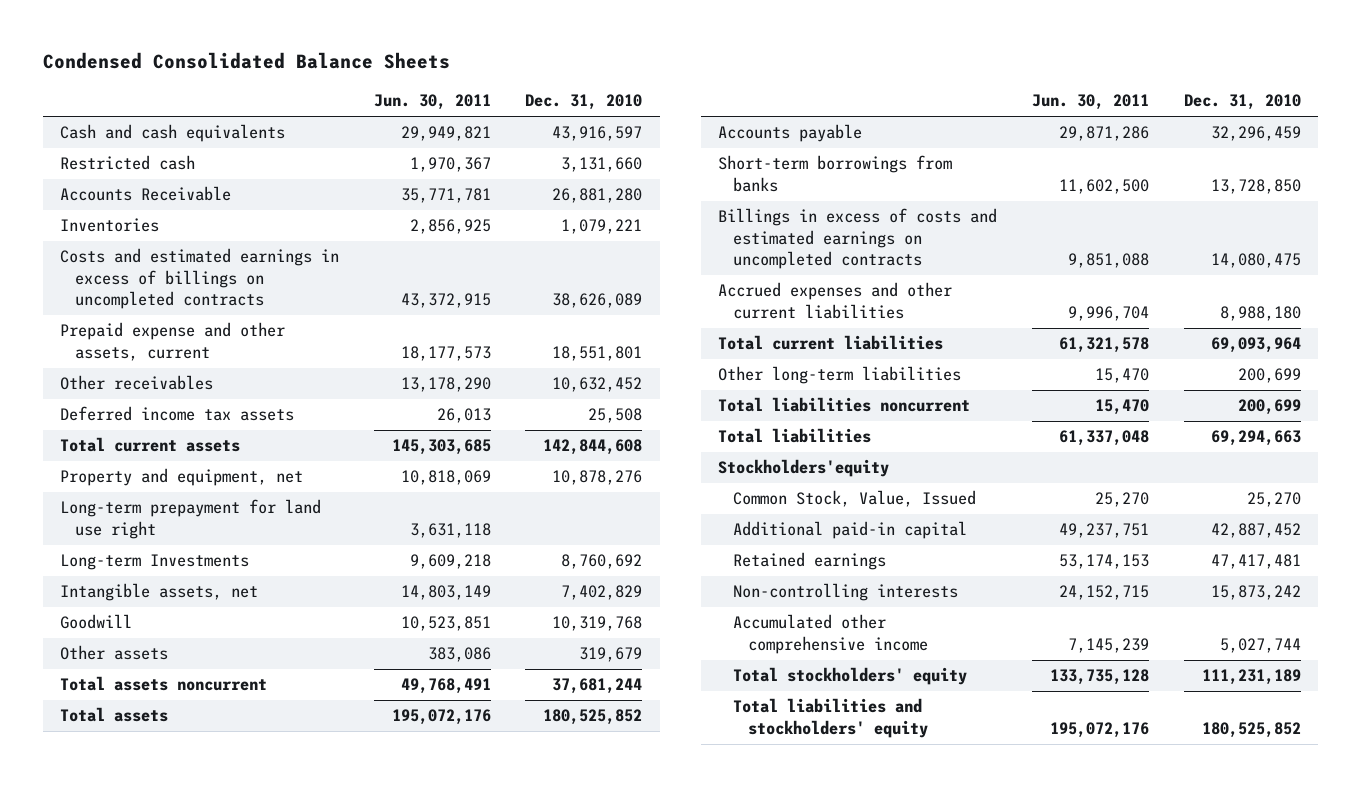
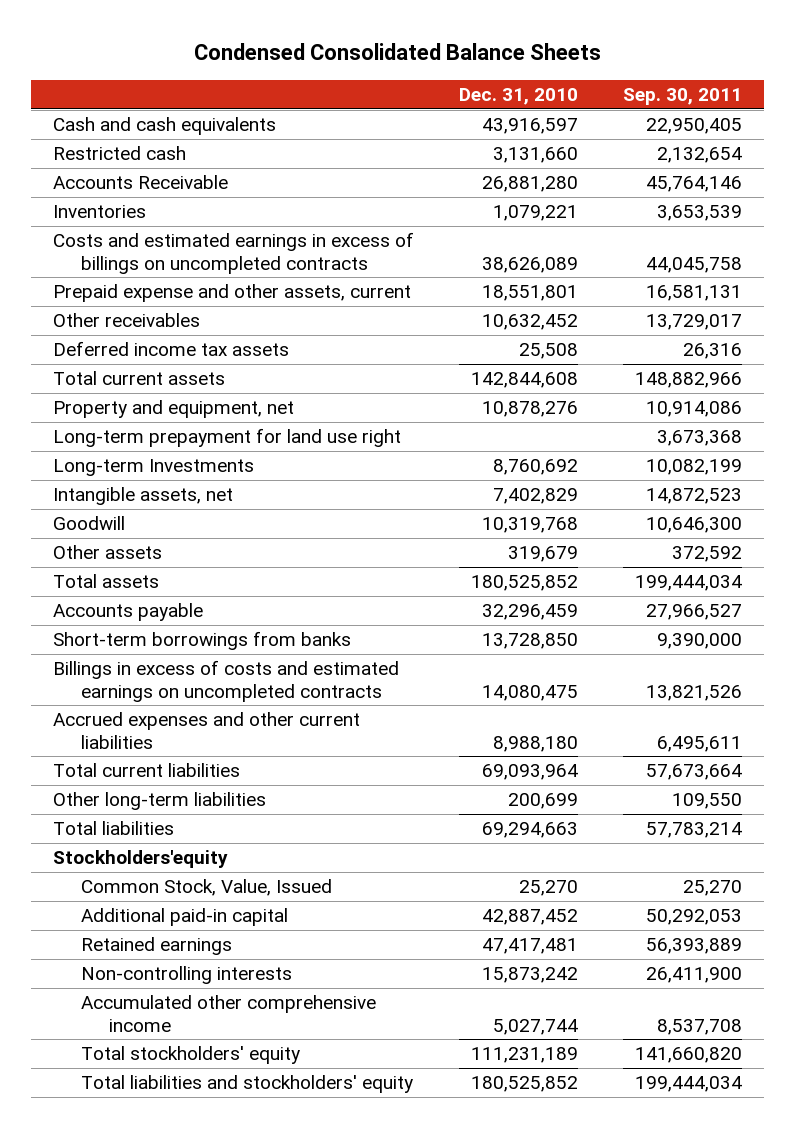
- | Jun. 30, 2011 | Dec. 31, 2010
+ | Dec. 31, 2010 | Sep. 30, 2011
- Total assets noncurrent | 49,768,491 | 37,681,244
- Total liabilities noncurrent | 15,470 | 200,699

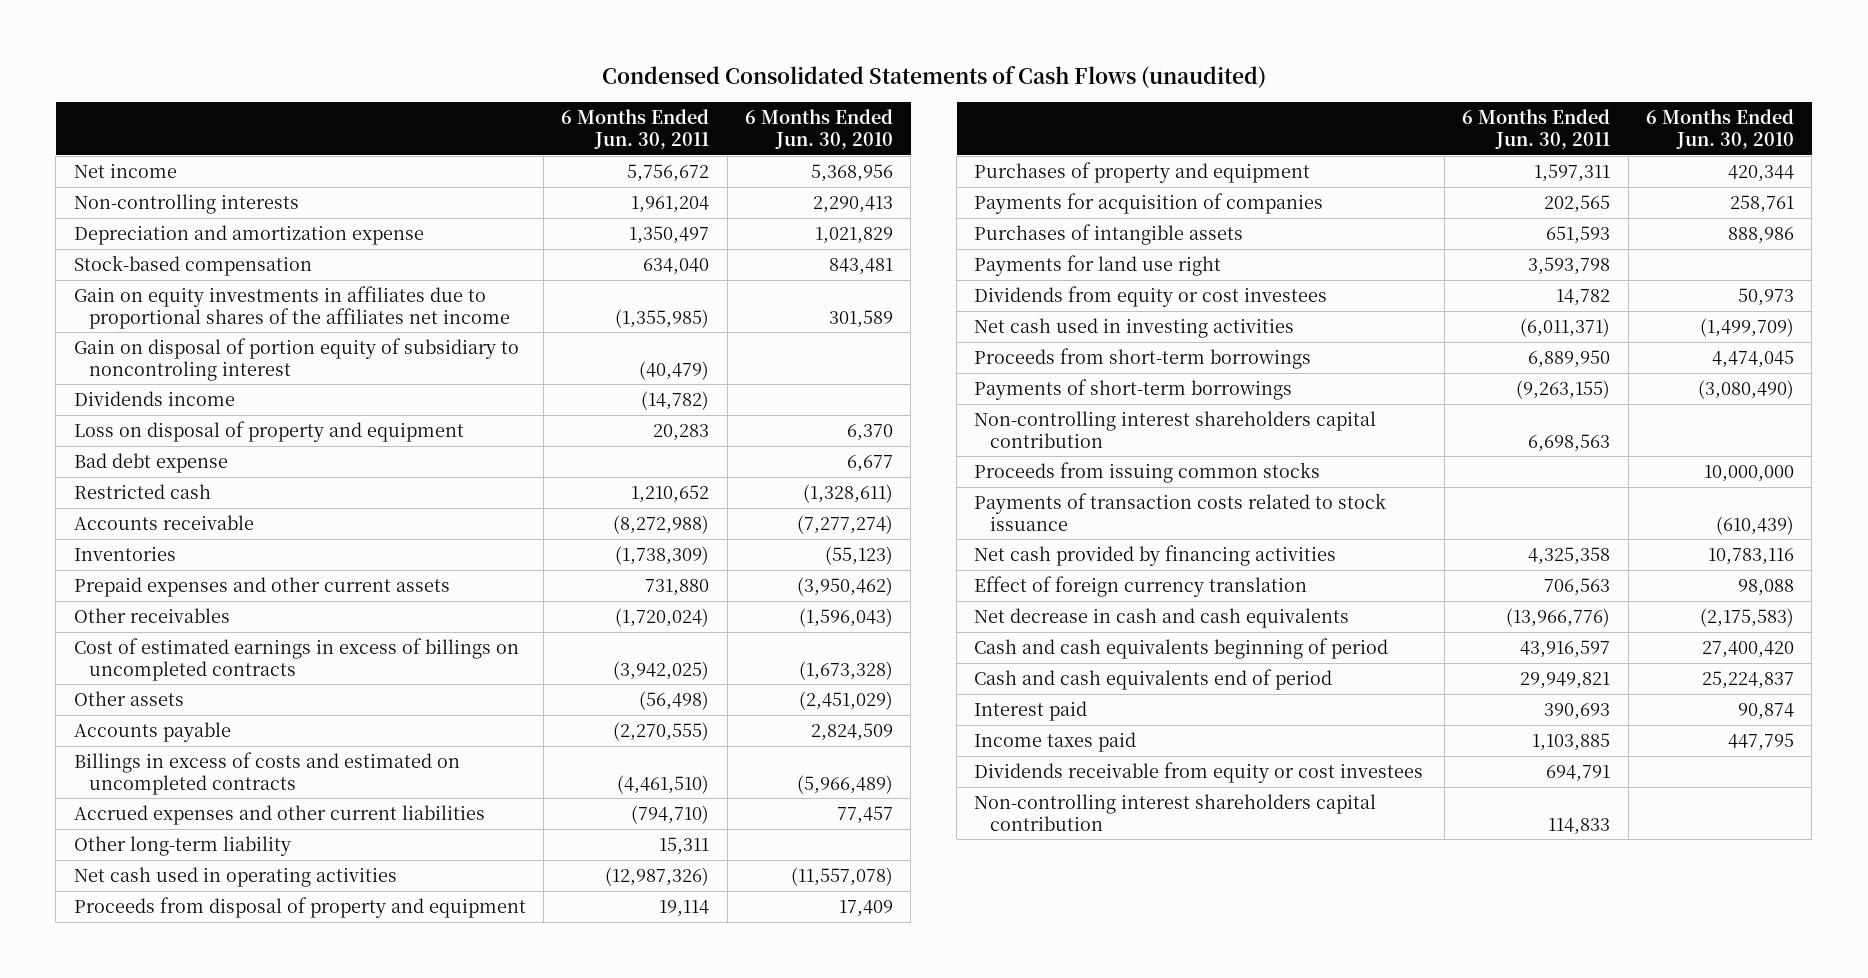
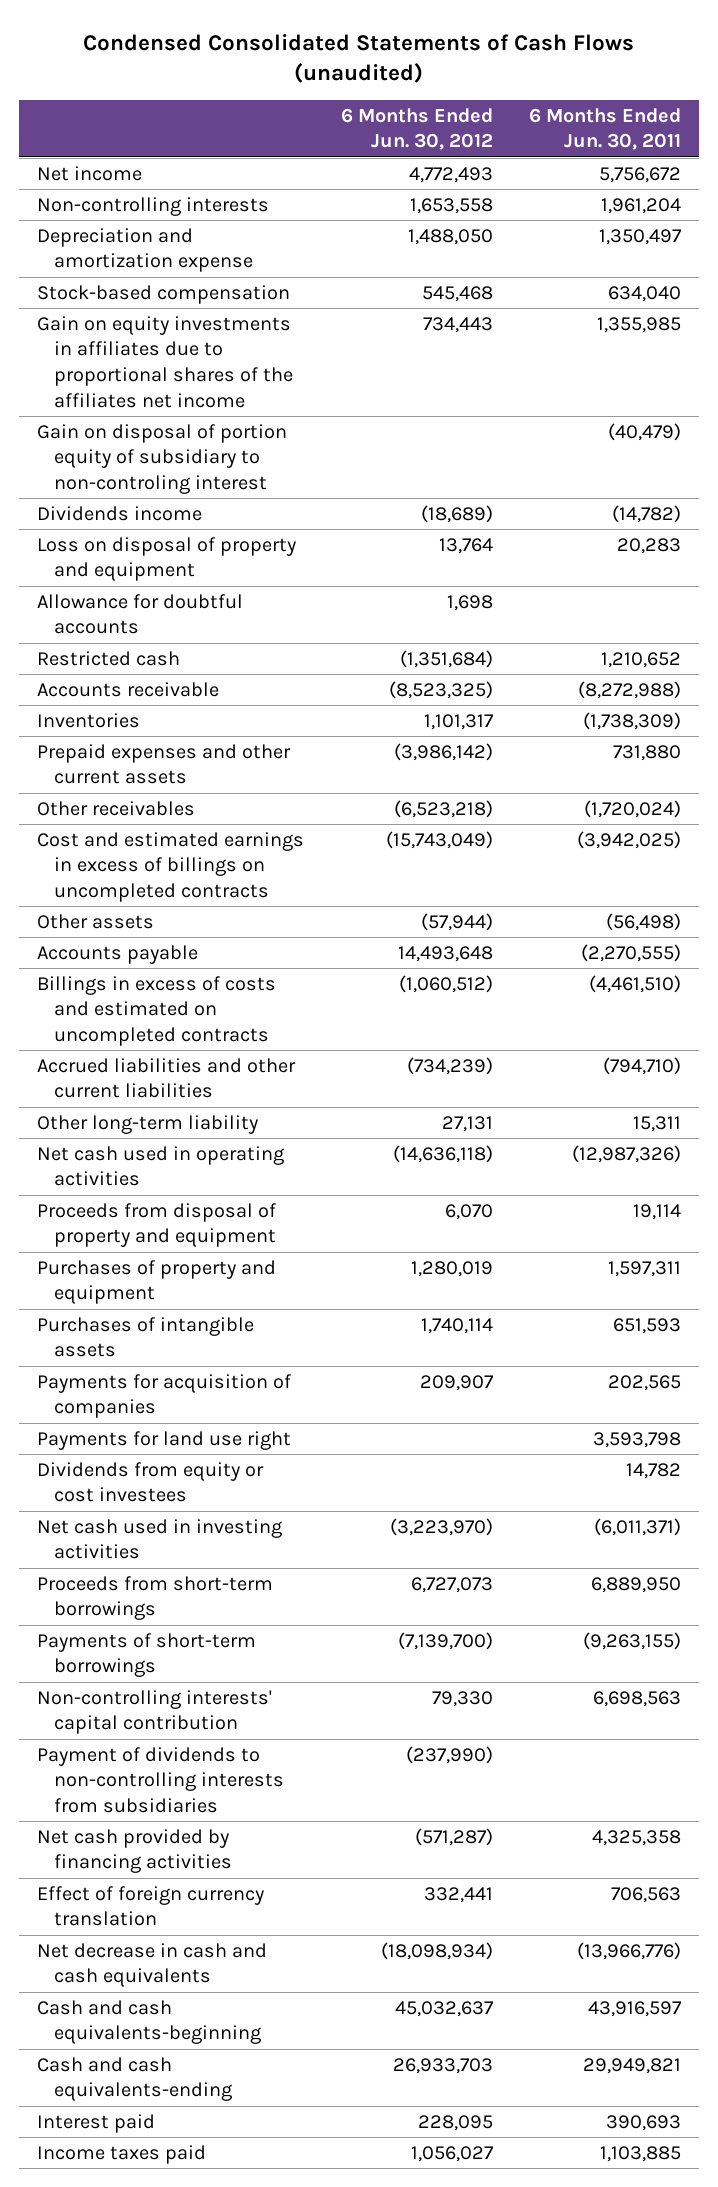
- | 6 Months Ended Jun. 30, 2011 | 6 Months Ended Jun. 30, 2010
+ | 6 Months Ended Jun. 30, 2012 | 6 Months Ended Jun. 30, 2011
- Gain on equity investments in affiliates due to proportional shares of the affiliates net income | (1,355,985) | 301,589
- Gain on disposal of portion equity of subsidiary to noncontroling interest | (40,479) |
+ Gain on equity investments in affiliates due to proportional shares of the affiliates net income | 734,443 | 1,355,985
+ Gain on disposal of portion equity of subsidiary to non-controling interest | | (40,479)
- Bad debt expense | | 6,677
+ Allowance for doubtful accounts | 1,698 |
- Cost of estimated earnings in excess of billings on uncompleted contracts | (3,942,025) | (1,673,328)
+ Cost and estimated earnings in excess of billings on uncompleted contracts | (15,743,049) | (3,942,025)
- Accrued expenses and other current liabilities | (794,710) | 77,457
+ Accrued liabilities and other current liabilities | (734,239) | (794,710)
moved down: Payments for acquisition of companies | 209,907 | 202,565
- Non-controlling interest shareholders capital contribution | 6,698,563 |
- Proceeds from issuing common stocks | | 10,000,000
- Payments of transaction costs related to stock issuance | | (610,439)
+ Non-controlling interests' capital contribution | 79,330 | 6,698,563
+ Payment of dividends to non-controlling interests from subsidiaries | (237,990) |
- Cash and cash equivalents beginning of period | 43,916,597 | 27,400,420
- Cash and cash equivalents end of period | 29,949,821 | 25,224,837
+ Cash and cash equivalents-beginning | 45,032,637 | 43,916,597
+ Cash and cash equivalents-ending | 26,933,703 | 29,949,821
- Dividends receivable from equity or cost investees | 694,791 |
- Non-controlling interest shareholders capital contribution | 114,833 |

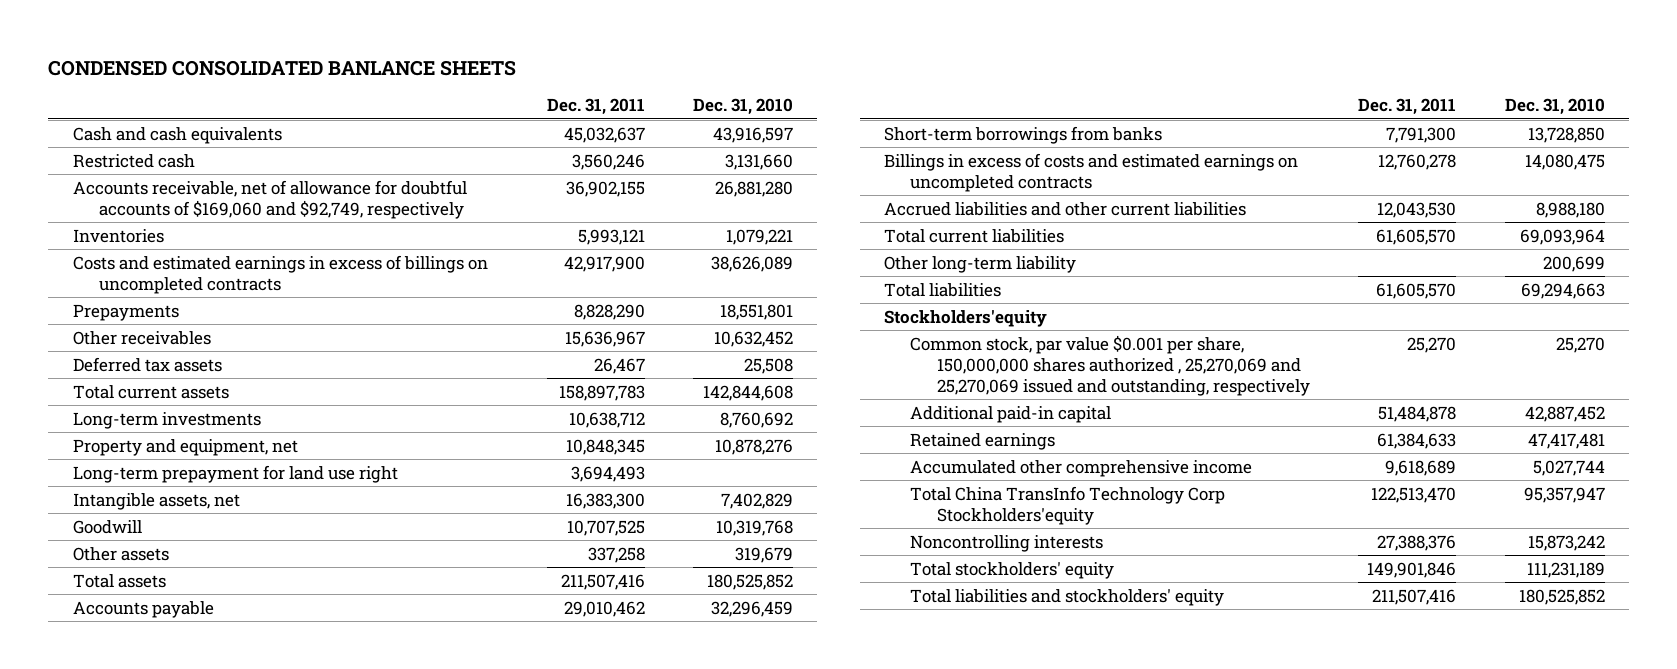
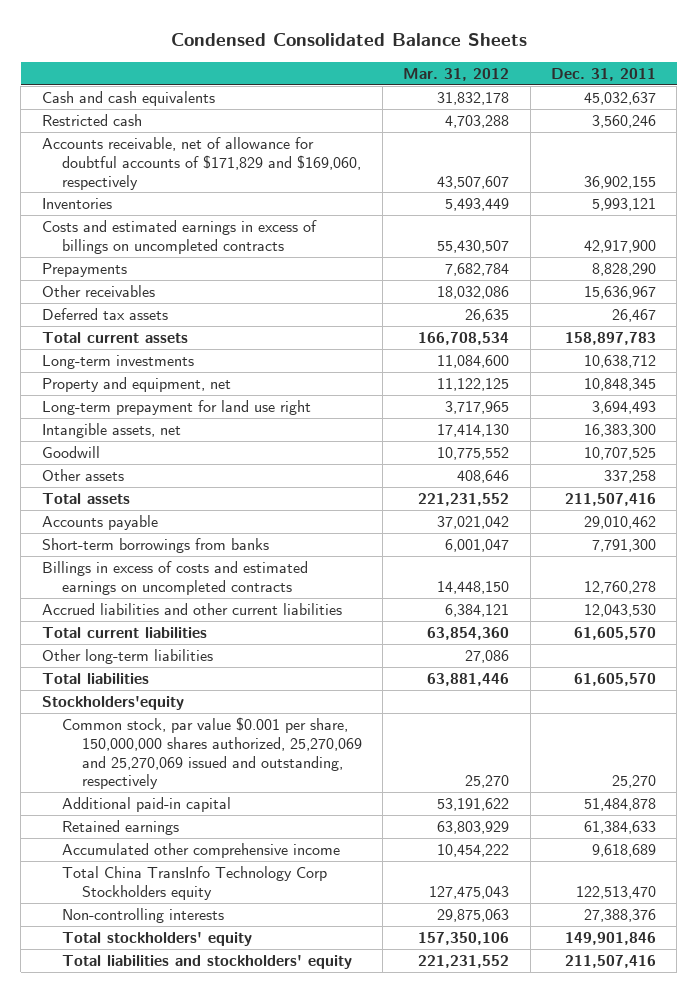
- CONDENSED CONSOLIDATED BANLANCE SHEETS
+ Condensed Consolidated Balance Sheets
- | Dec. 31, 2011 | Dec. 31, 2010
+ | Mar. 31, 2012 | Dec. 31, 2011
- Accounts receivable, net of allowance for doubtful accounts of $169,060 and $92,749, respectively | 36,902,155 | 26,881,280
+ Accounts receivable, net of allowance for doubtful accounts of $171,829 and $169,060, respectively | 43,507,607 | 36,902,155
- Other long-term liability | | 200,699
+ Other long-term liabilities | 27,086 |
- Common stock, par value $0.001 per share, 150,000,000 shares authorized , 25,270,069 and 25,270,069 issued and outstanding, respectively | 25,270 | 25,270
+ Common stock, par value $0.001 per share, 150,000,000 shares authorized, 25,270,069 and 25,270,069 issued and outstanding, respectively | 25,270 | 25,270
- Total China TransInfo Technology Corp Stockholders'equity | 122,513,470 | 95,357,947
- Noncontrolling interests | 27,388,376 | 15,873,242
+ Total China TransInfo Technology Corp Stockholders equity | 127,475,043 | 122,513,470
+ Non-controlling interests | 29,875,063 | 27,388,376

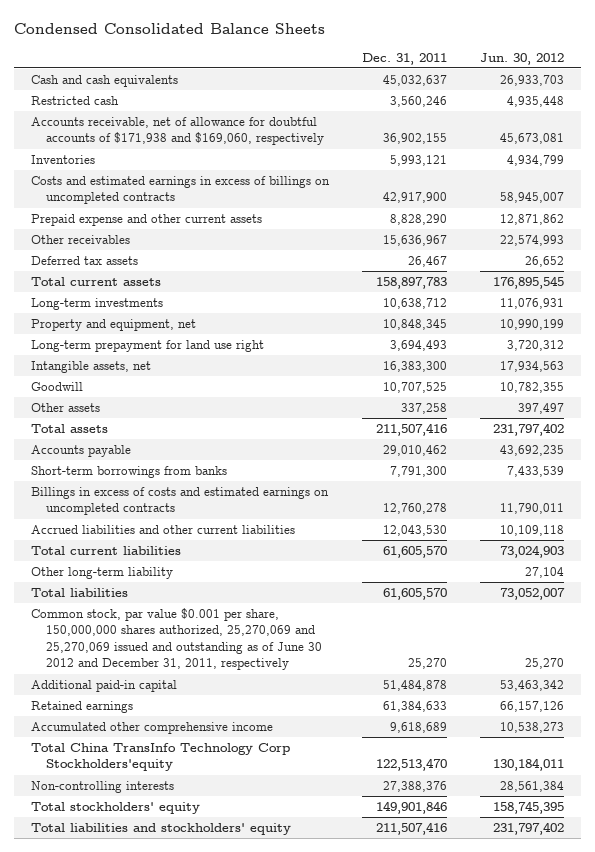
- | Mar. 31, 2012 | Dec. 31, 2011
+ | Dec. 31, 2011 | Jun. 30, 2012
- Accounts receivable, net of allowance for doubtful accounts of $171,829 and $169,060, respectively | 43,507,607 | 36,902,155
+ Accounts receivable, net of allowance for doubtful accounts of $171,938 and $169,060, respectively | 36,902,155 | 45,673,081
- Prepayments | 7,682,784 | 8,828,290
+ Prepaid expense and other current assets | 8,828,290 | 12,871,862
- Other long-term liabilities | 27,086 |
+ Other long-term liability | | 27,104
- Stockholders'equity
- Common stock, par value $0.001 per share, 150,000,000 shares authorized, 25,270,069 and 25,270,069 issued and outstanding, respectively | 25,270 | 25,270
+ Common stock, par value $0.001 per share, 150,000,000 shares authorized, 25,270,069 and 25,270,069 issued and outstanding as of June 30 2012 and December 31, 2011, respectively | 25,270 | 25,270
- Total China TransInfo Technology Corp Stockholders equity | 127,475,043 | 122,513,470
+ Total China TransInfo Technology Corp Stockholders'equity | 122,513,470 | 130,184,011

